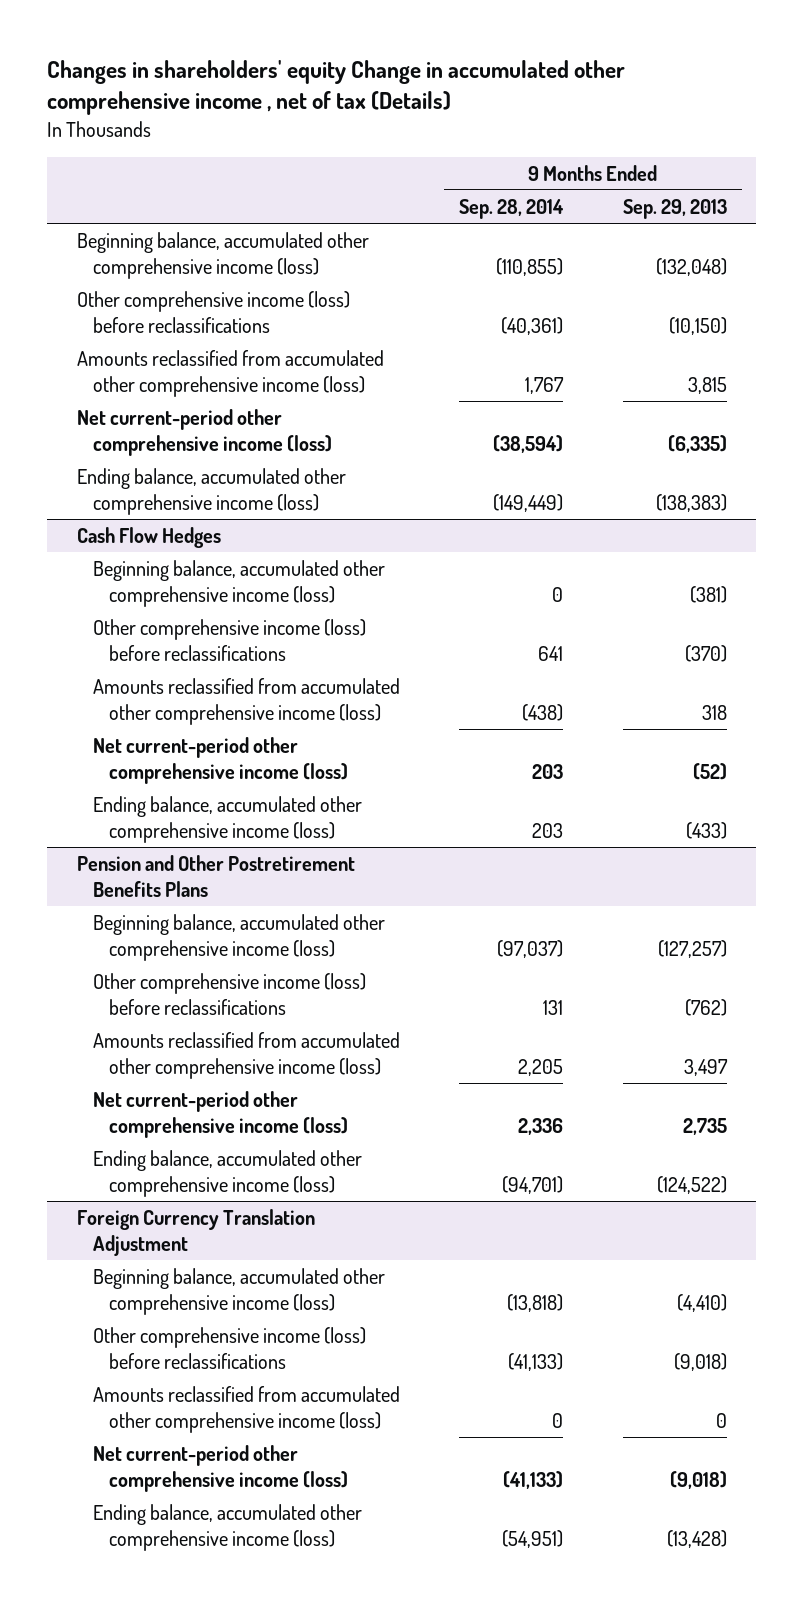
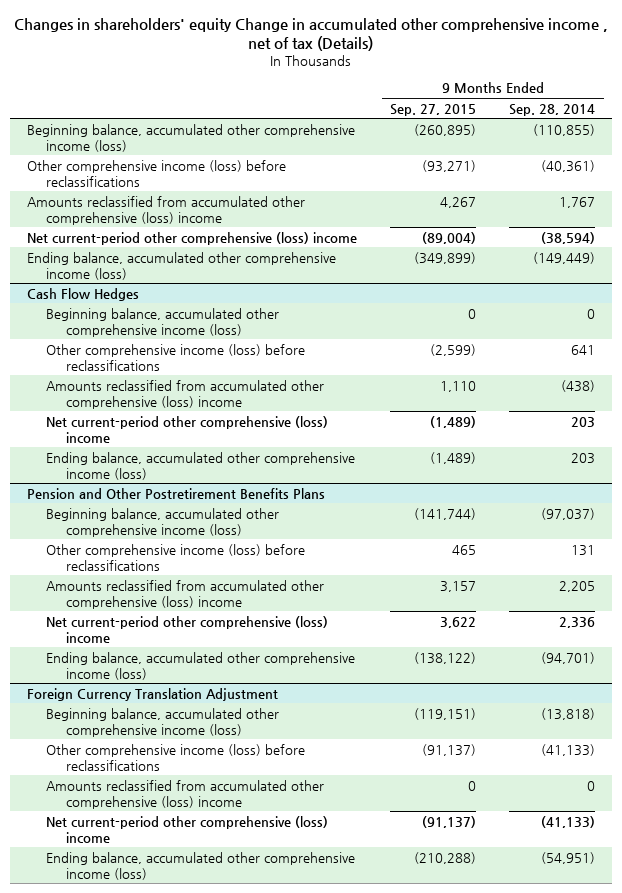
- | 9 Months Ended Sep. 28, 2014 | 9 Months Ended Sep. 29, 2013
+ | 9 Months Ended Sep. 27, 2015 | 9 Months Ended Sep. 28, 2014
- Amounts reclassified from accumulated other comprehensive income (loss) | 1,767 | 3,815
- Net current-period other comprehensive income (loss) | (38,594) | (6,335)
+ Amounts reclassified from accumulated other comprehensive (loss) income | 4,267 | 1,767
+ Net current-period other comprehensive (loss) income | (89,004) | (38,594)
@ Cash Flow Hedges
- Amounts reclassified from accumulated other comprehensive income (loss) | (438) | 318
- Net current-period other comprehensive income (loss) | 203 | (52)
+ Amounts reclassified from accumulated other comprehensive (loss) income | 1,110 | (438)
+ Net current-period other comprehensive (loss) income | (1,489) | 203
@ Pension and Other Postretirement Benefits Plans
- Amounts reclassified from accumulated other comprehensive income (loss) | 2,205 | 3,497
- Net current-period other comprehensive income (loss) | 2,336 | 2,735
+ Amounts reclassified from accumulated other comprehensive (loss) income | 3,157 | 2,205
+ Net current-period other comprehensive (loss) income | 3,622 | 2,336
@ Foreign Currency Translation Adjustment
- Amounts reclassified from accumulated other comprehensive income (loss) | 0 | 0
- Net current-period other comprehensive income (loss) | (41,133) | (9,018)
+ Amounts reclassified from accumulated other comprehensive (loss) income | 0 | 0
+ Net current-period other comprehensive (loss) income | (91,137) | (41,133)

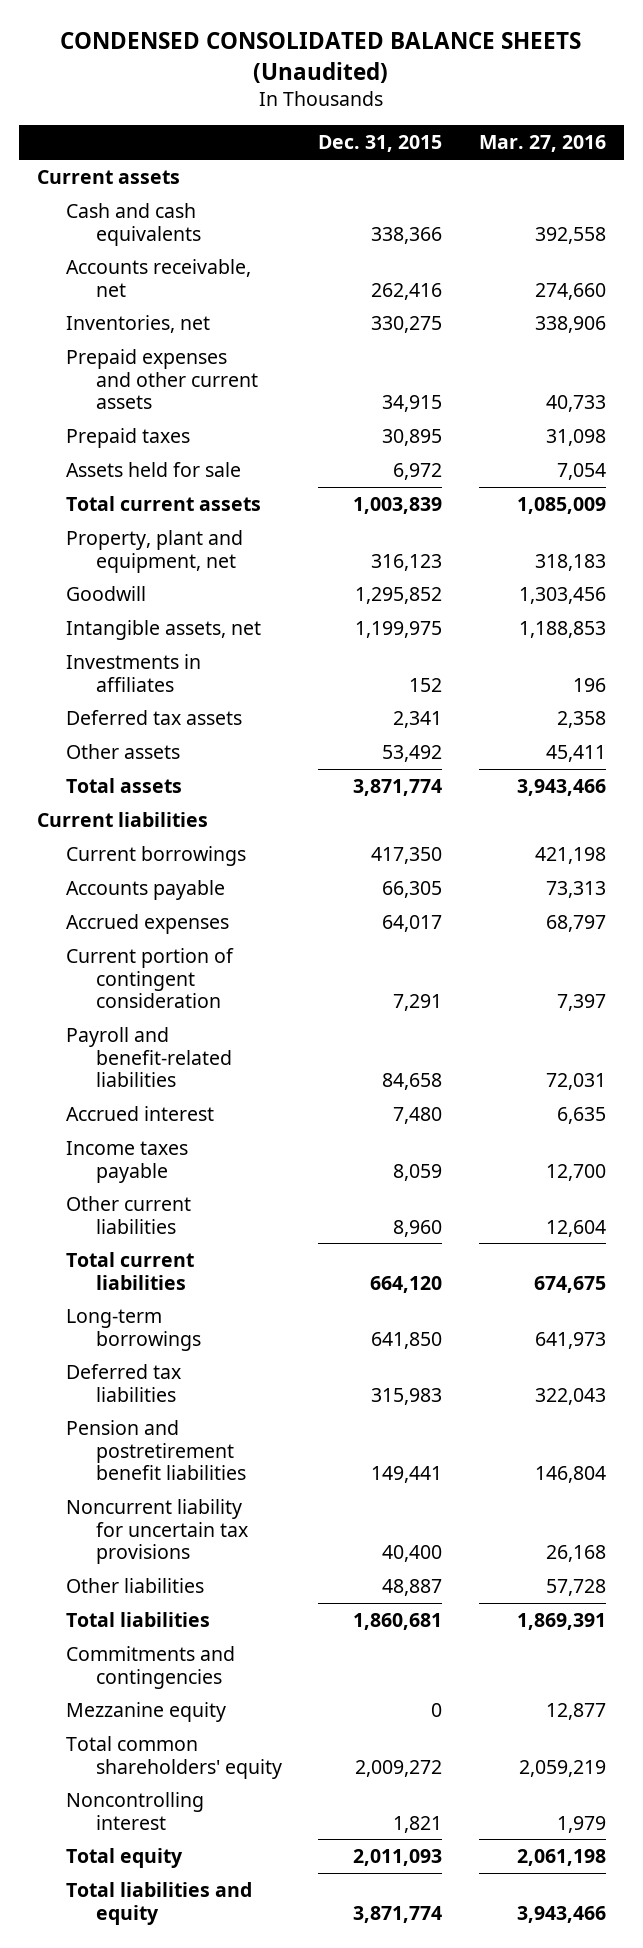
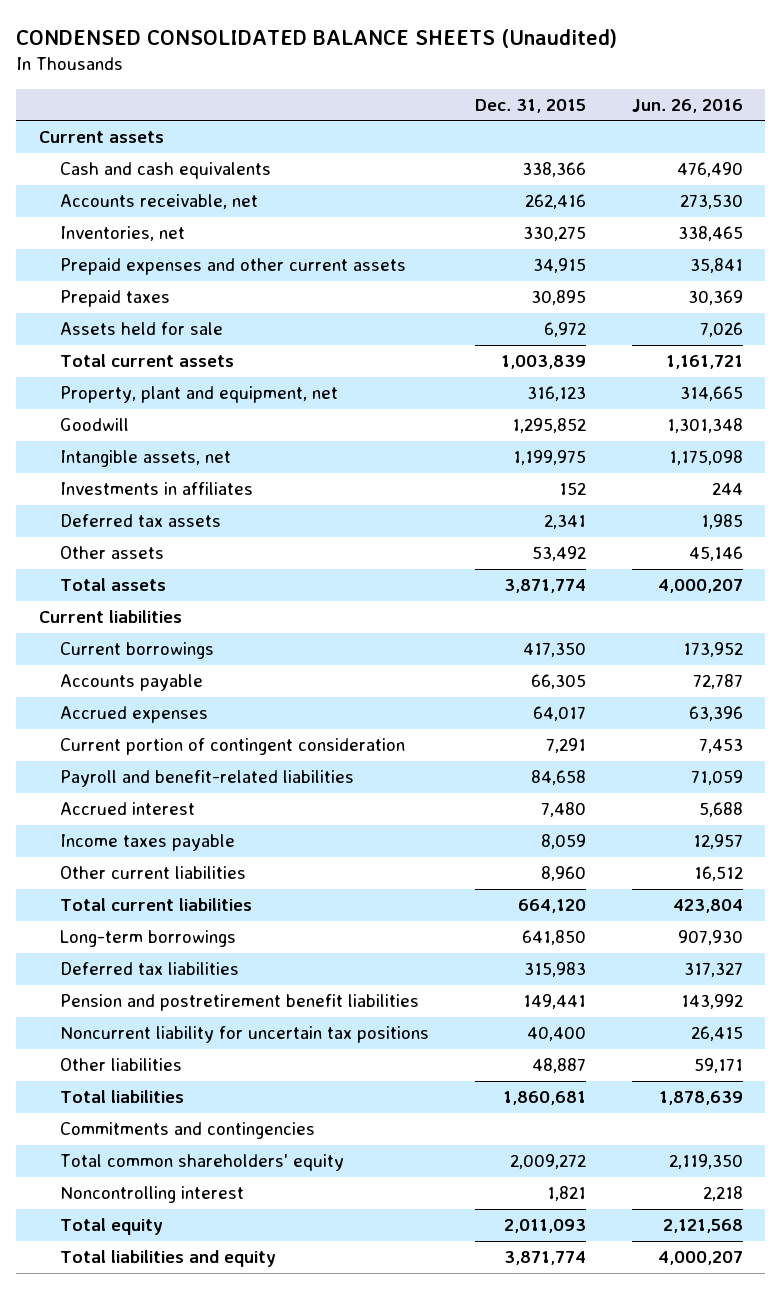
- | Dec. 31, 2015 | Mar. 27, 2016
+ | Dec. 31, 2015 | Jun. 26, 2016
- Noncurrent liability for uncertain tax provisions | 40,400 | 26,168
+ Noncurrent liability for uncertain tax positions | 40,400 | 26,415
- Mezzanine equity | 0 | 12,877

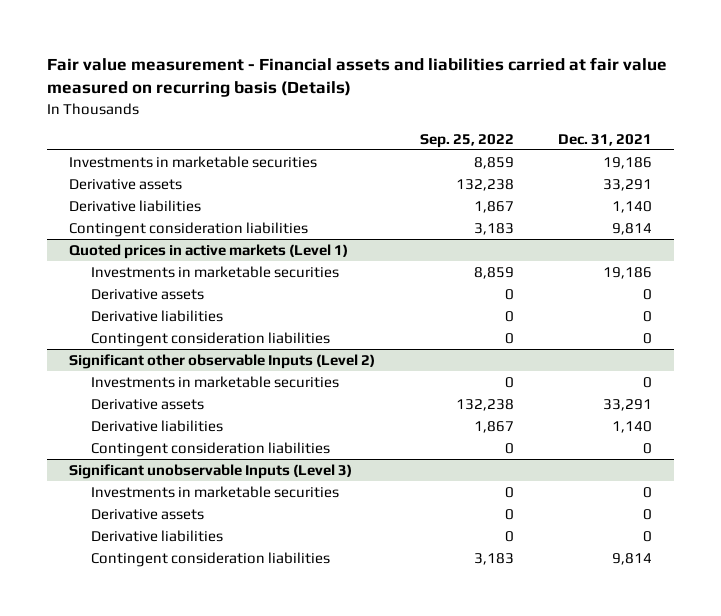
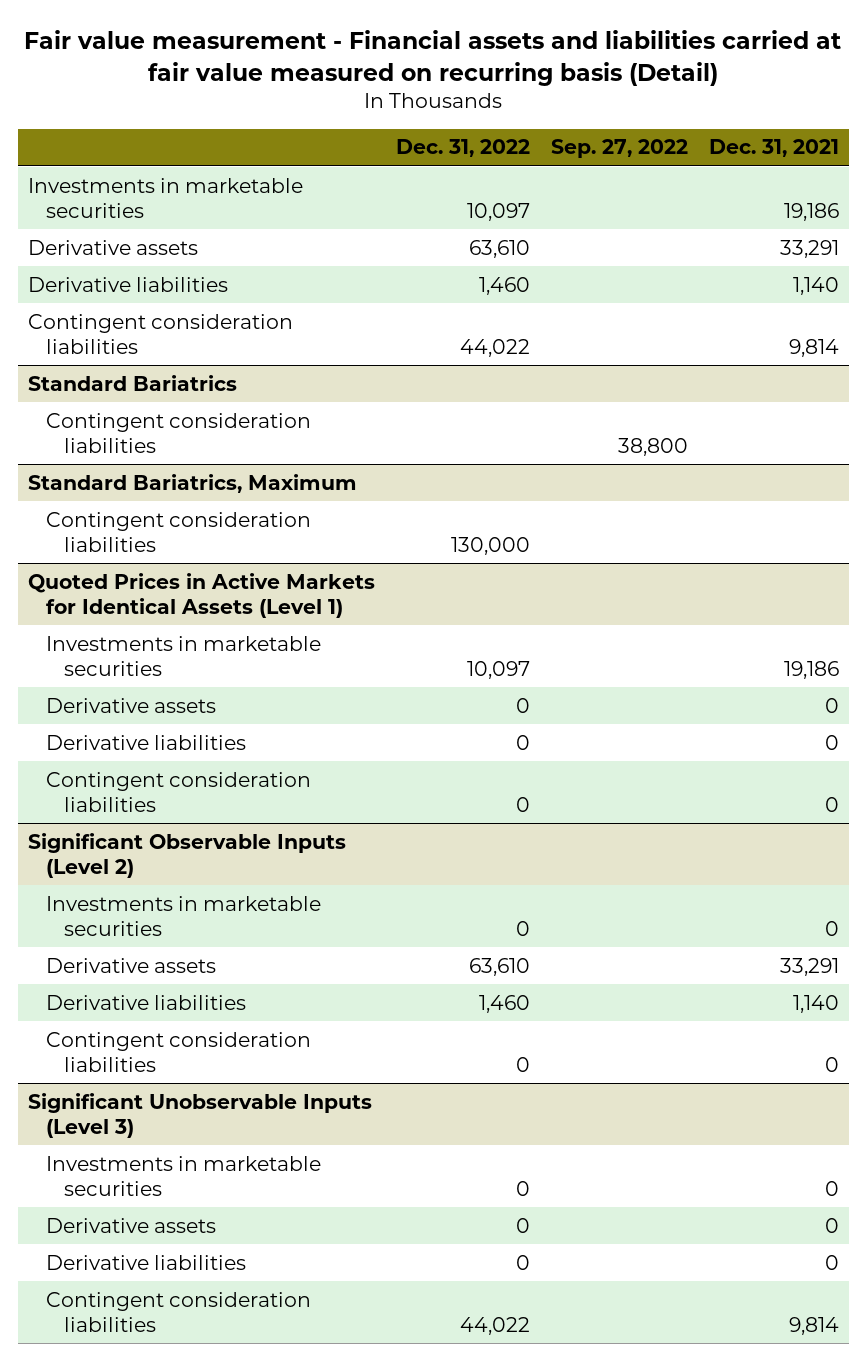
- Fair value measurement - Financial assets and liabilities carried at fair value measured on recurring basis (Details)
+ Fair value measurement - Financial assets and liabilities carried at fair value measured on recurring basis (Detail)
- | Sep. 25, 2022 | Dec. 31, 2021
+ | Dec. 31, 2022 | Sep. 27, 2022 | Dec. 31, 2021
- Quoted prices in active markets (Level 1)
+ Standard Bariatrics
+ Contingent consideration liabilities | | 38,800 |
+ Standard Bariatrics, Maximum
+ Contingent consideration liabilities | 130,000 | |
+ Quoted Prices in Active Markets for Identical Assets (Level 1)
- Significant other observable Inputs (Level 2)
+ Significant Observable Inputs (Level 2)
- Significant unobservable Inputs (Level 3)
+ Significant Unobservable Inputs (Level 3)

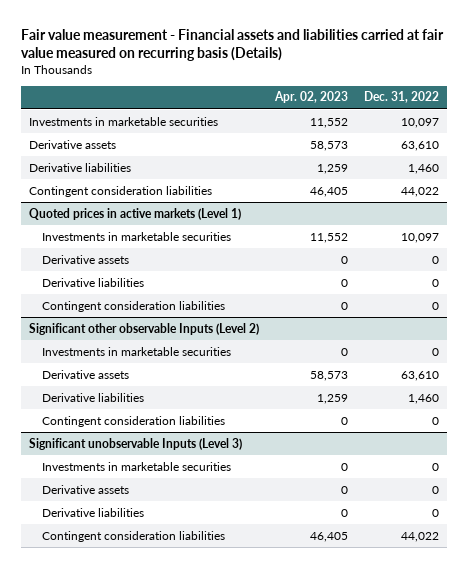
- Fair value measurement - Financial assets and liabilities carried at fair value measured on recurring basis (Detail)
+ Fair value measurement - Financial assets and liabilities carried at fair value measured on recurring basis (Details)
- | Dec. 31, 2022 | Sep. 27, 2022 | Dec. 31, 2021
+ | Apr. 02, 2023 | Dec. 31, 2022
- Standard Bariatrics
- Contingent consideration liabilities | | 38,800 |
- Standard Bariatrics, Maximum
- Contingent consideration liabilities | 130,000 | |
- Quoted Prices in Active Markets for Identical Assets (Level 1)
+ Quoted prices in active markets (Level 1)
- Significant Observable Inputs (Level 2)
+ Significant other observable Inputs (Level 2)
- Significant Unobservable Inputs (Level 3)
+ Significant unobservable Inputs (Level 3)

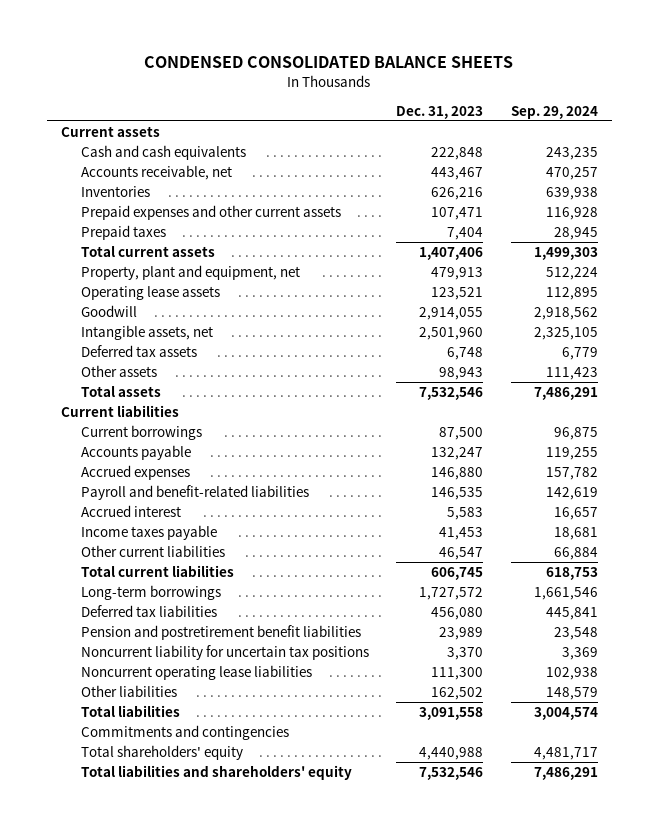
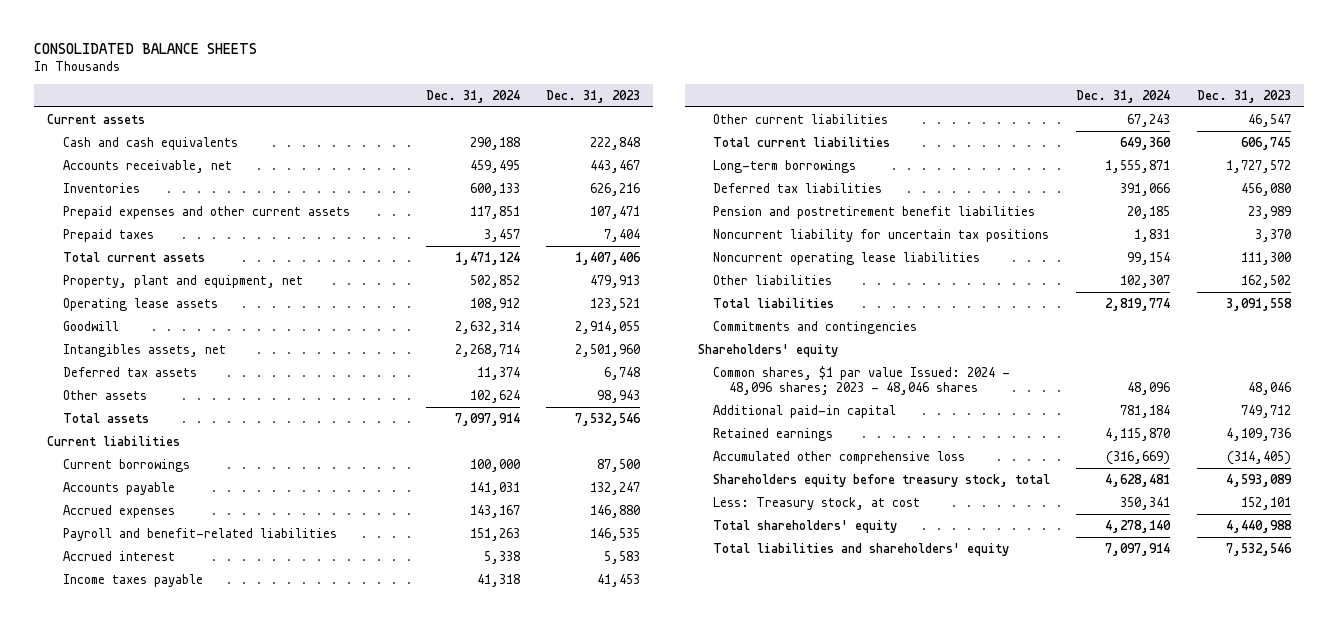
- CONDENSED CONSOLIDATED BALANCE SHEETS
+ CONSOLIDATED BALANCE SHEETS
- | Dec. 31, 2023 | Sep. 29, 2024
+ | Dec. 31, 2024 | Dec. 31, 2023
- Intangible assets, net | 2,501,960 | 2,325,105
+ Intangibles assets, net | 2,268,714 | 2,501,960
+ Shareholders' equity
+ Common shares, $1 par value Issued: 2024 - 48,096 shares; 2023 - 48,046 shares | 48,096 | 48,046
+ Additional paid-in capital | 781,184 | 749,712
+ Retained earnings | 4,115,870 | 4,109,736
+ Accumulated other comprehensive loss | (316,669) | (314,405)
+ Shareholders equity before treasury stock, total | 4,628,481 | 4,593,089
+ Less: Treasury stock, at cost | 350,341 | 152,101

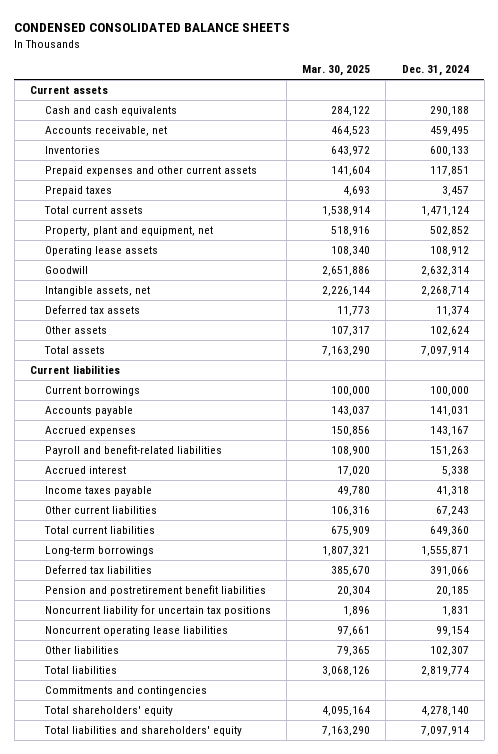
- CONSOLIDATED BALANCE SHEETS
+ CONDENSED CONSOLIDATED BALANCE SHEETS
- | Dec. 31, 2024 | Dec. 31, 2023
+ | Mar. 30, 2025 | Dec. 31, 2024
- Intangibles assets, net | 2,268,714 | 2,501,960
+ Intangible assets, net | 2,226,144 | 2,268,714
- Shareholders' equity
- Common shares, $1 par value Issued: 2024 - 48,096 shares; 2023 - 48,046 shares | 48,096 | 48,046
- Additional paid-in capital | 781,184 | 749,712
- Retained earnings | 4,115,870 | 4,109,736
- Accumulated other comprehensive loss | (316,669) | (314,405)
- Shareholders equity before treasury stock, total | 4,628,481 | 4,593,089
- Less: Treasury stock, at cost | 350,341 | 152,101

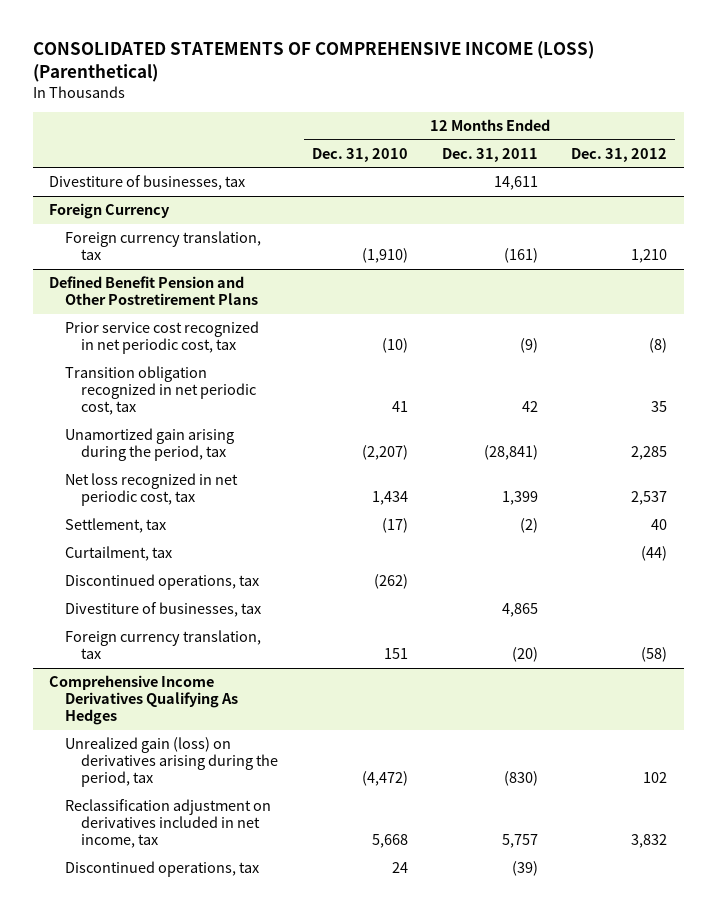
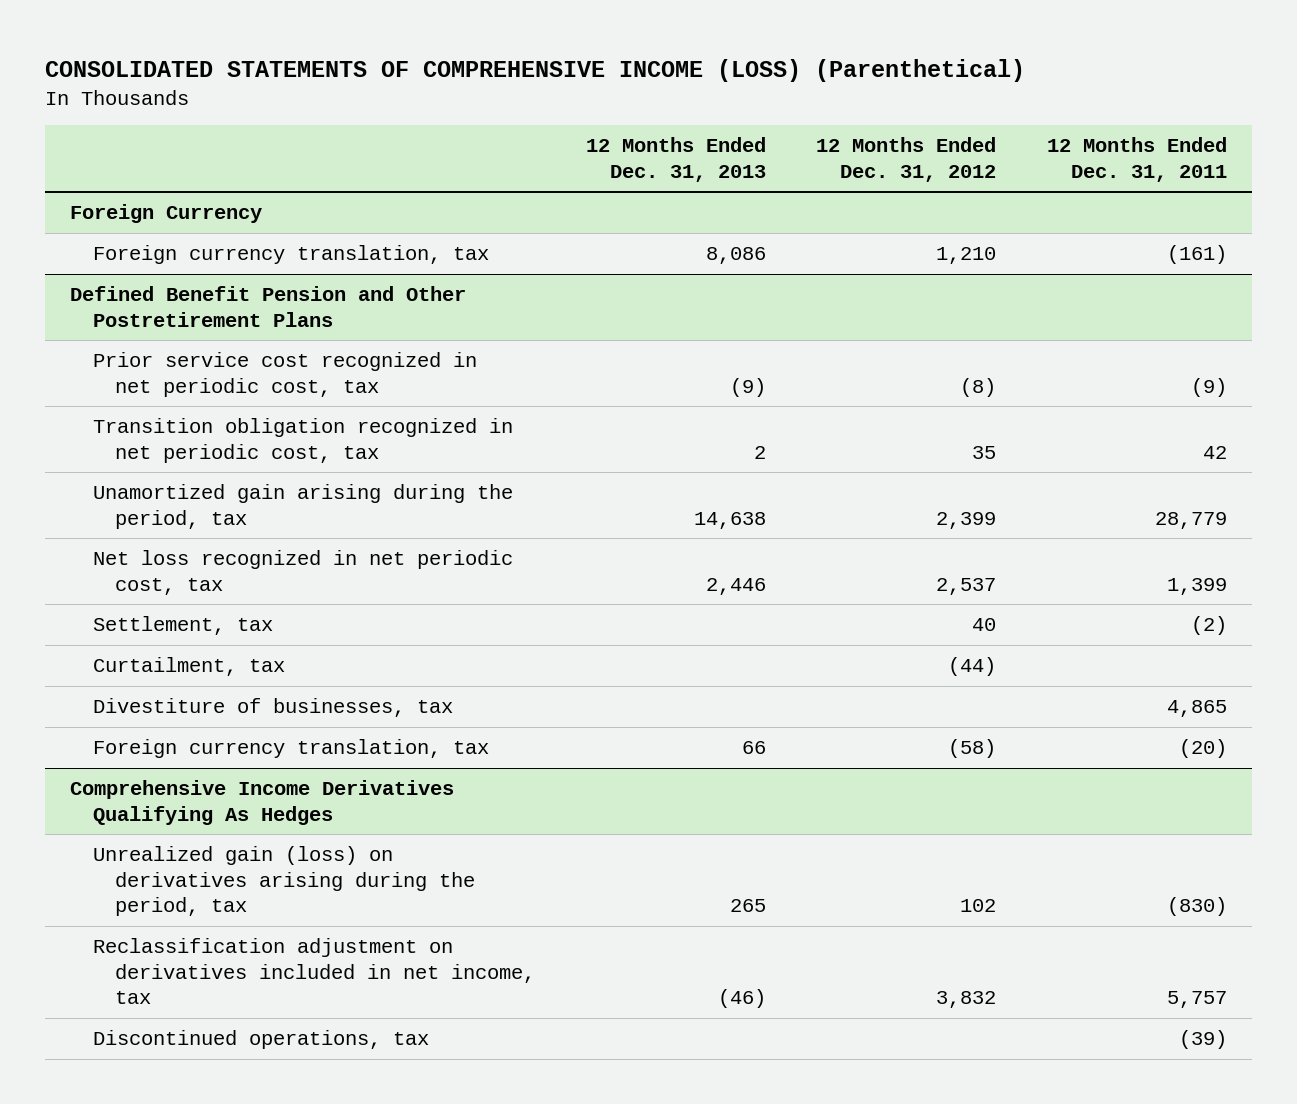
- | 12 Months Ended Dec. 31, 2010 | 12 Months Ended Dec. 31, 2011 | 12 Months Ended Dec. 31, 2012
+ | 12 Months Ended Dec. 31, 2013 | 12 Months Ended Dec. 31, 2012 | 12 Months Ended Dec. 31, 2011
- Divestiture of businesses, tax | | 14,611 |
@ Defined Benefit Pension and Other Postretirement Plans
- Unamortized gain arising during the period, tax | (2,207) | (28,841) | 2,285
+ Unamortized gain arising during the period, tax | 14,638 | 2,399 | 28,779
- Discontinued operations, tax | (262) | |

